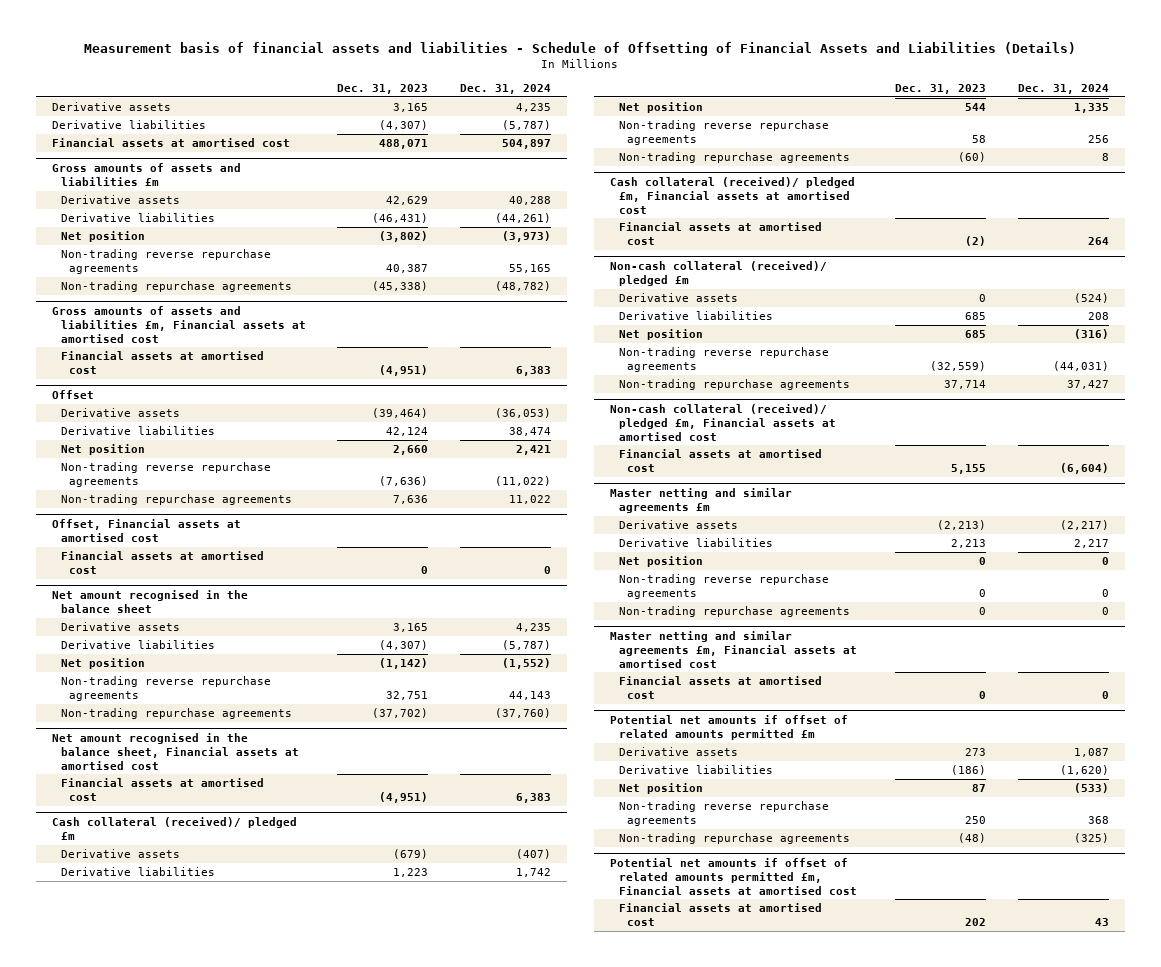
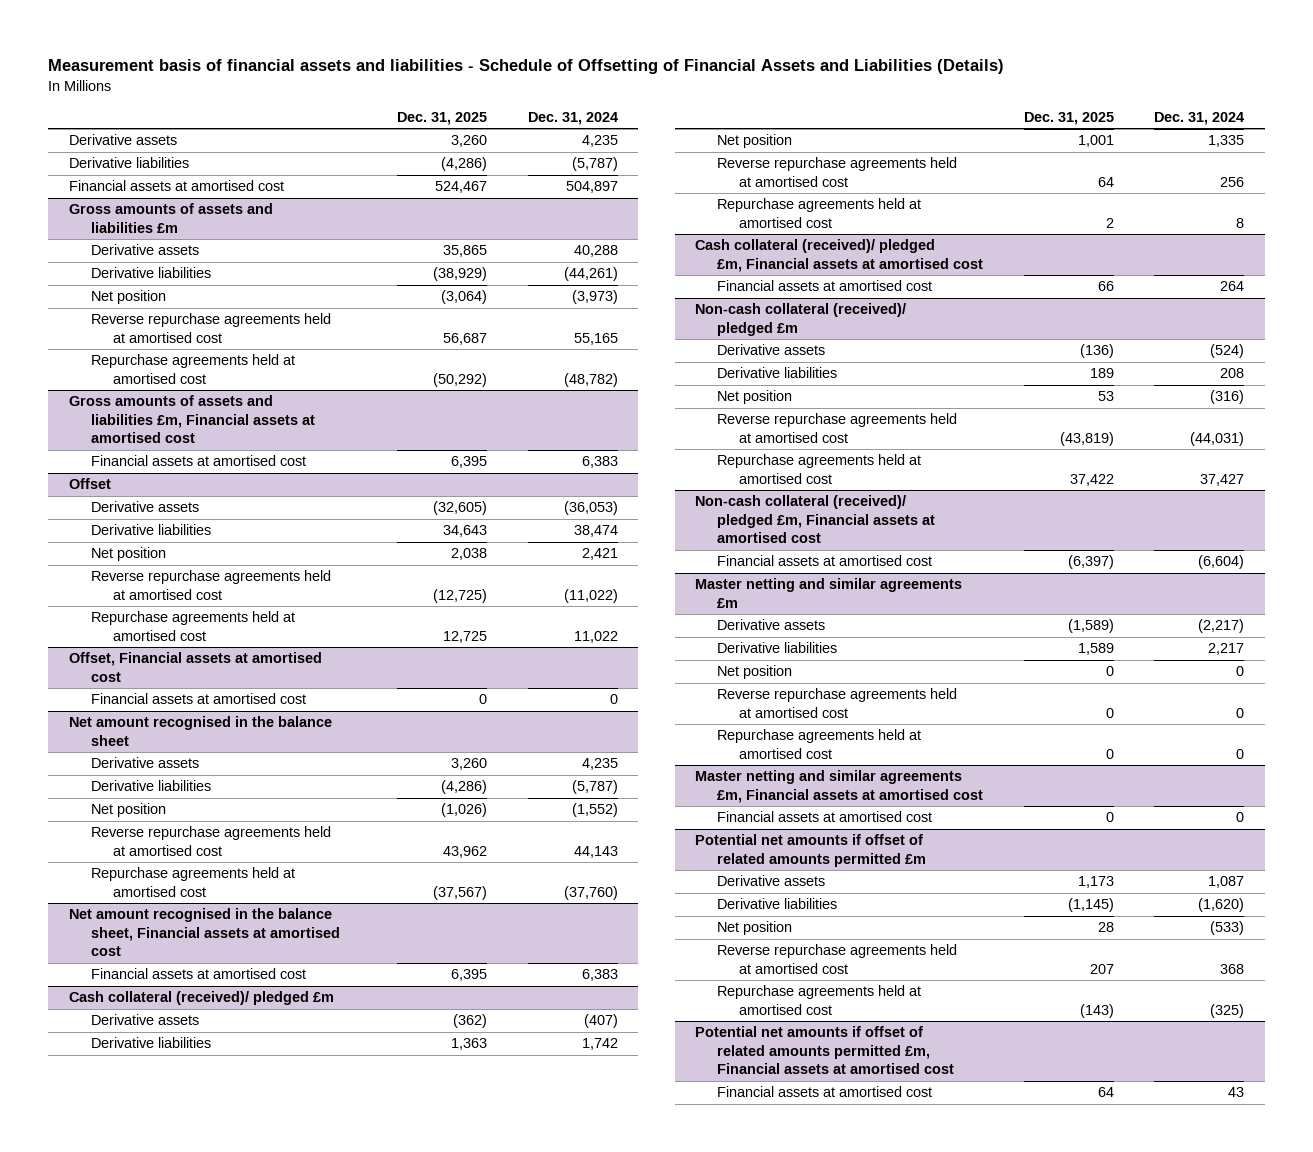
- | Dec. 31, 2023 | Dec. 31, 2024
+ | Dec. 31, 2025 | Dec. 31, 2024
@ Gross amounts of assets and liabilities £m
- Non-trading reverse repurchase agreements | 40,387 | 55,165
- Non-trading repurchase agreements | (45,338) | (48,782)
+ Reverse repurchase agreements held at amortised cost | 56,687 | 55,165
+ Repurchase agreements held at amortised cost | (50,292) | (48,782)
@ Offset
- Non-trading reverse repurchase agreements | (7,636) | (11,022)
- Non-trading repurchase agreements | 7,636 | 11,022
+ Reverse repurchase agreements held at amortised cost | (12,725) | (11,022)
+ Repurchase agreements held at amortised cost | 12,725 | 11,022
@ Net amount recognised in the balance sheet
- Non-trading reverse repurchase agreements | 32,751 | 44,143
- Non-trading repurchase agreements | (37,702) | (37,760)
+ Reverse repurchase agreements held at amortised cost | 43,962 | 44,143
+ Repurchase agreements held at amortised cost | (37,567) | (37,760)
@ Cash collateral (received)/ pledged £m
- Non-trading reverse repurchase agreements | 58 | 256
- Non-trading repurchase agreements | (60) | 8
+ Reverse repurchase agreements held at amortised cost | 64 | 256
+ Repurchase agreements held at amortised cost | 2 | 8
@ Non-cash collateral (received)/ pledged £m
- Non-trading reverse repurchase agreements | (32,559) | (44,031)
- Non-trading repurchase agreements | 37,714 | 37,427
+ Reverse repurchase agreements held at amortised cost | (43,819) | (44,031)
+ Repurchase agreements held at amortised cost | 37,422 | 37,427
@ Master netting and similar agreements £m
- Non-trading reverse repurchase agreements | 0 | 0
- Non-trading repurchase agreements | 0 | 0
+ Reverse repurchase agreements held at amortised cost | 0 | 0
+ Repurchase agreements held at amortised cost | 0 | 0
@ Potential net amounts if offset of related amounts permitted £m
- Non-trading reverse repurchase agreements | 250 | 368
- Non-trading repurchase agreements | (48) | (325)
+ Reverse repurchase agreements held at amortised cost | 207 | 368
+ Repurchase agreements held at amortised cost | (143) | (325)

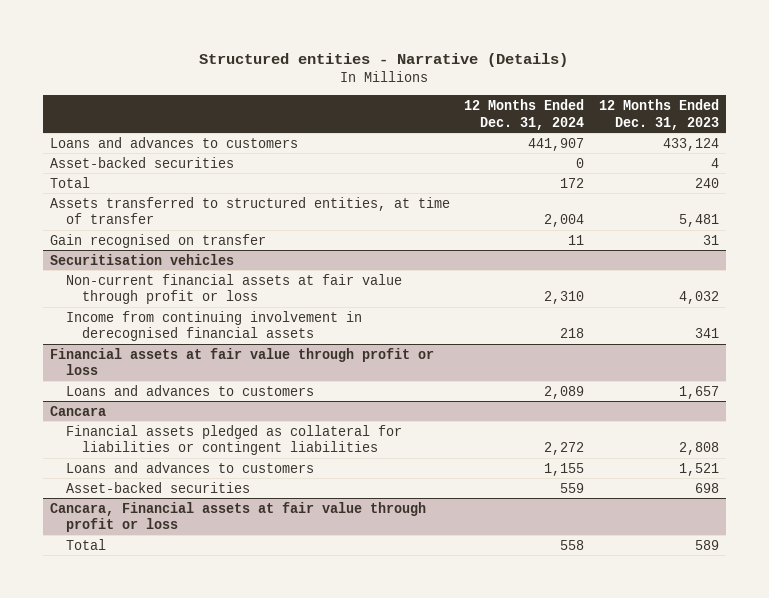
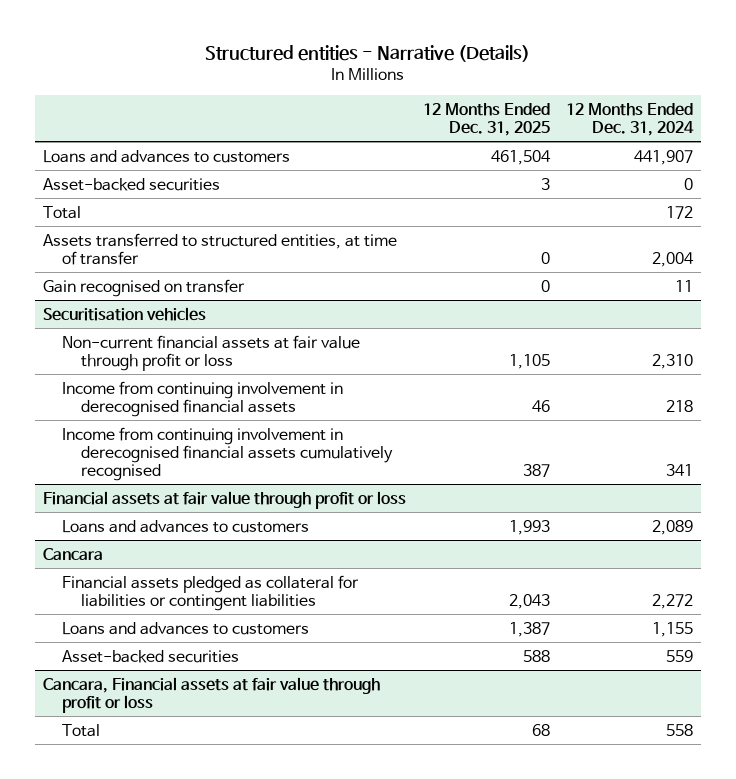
- | 12 Months Ended Dec. 31, 2024 | 12 Months Ended Dec. 31, 2023
+ | 12 Months Ended Dec. 31, 2025 | 12 Months Ended Dec. 31, 2024
@ Securitisation vehicles
+ Income from continuing involvement in derecognised financial assets cumulatively recognised | 387 | 341

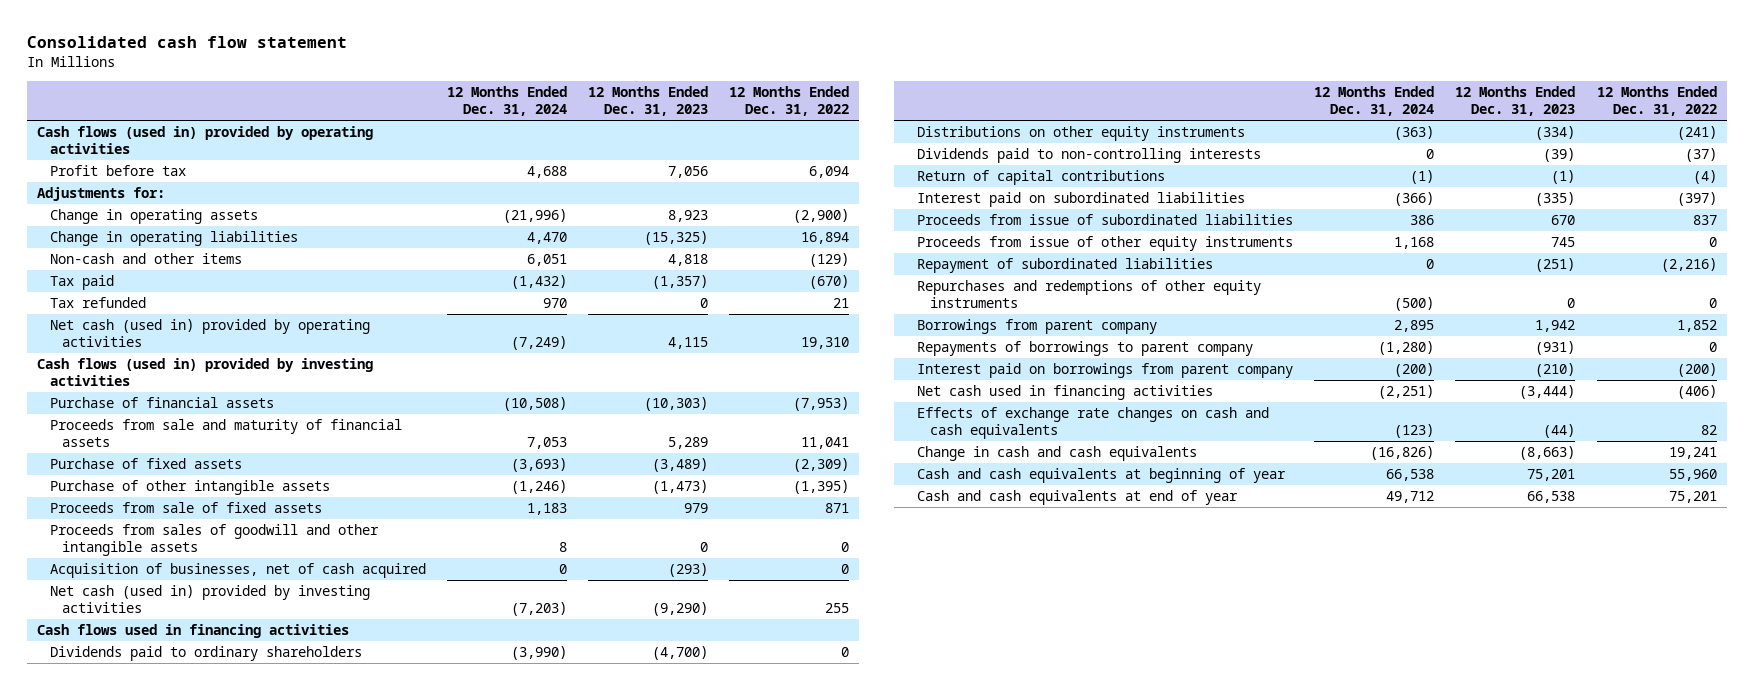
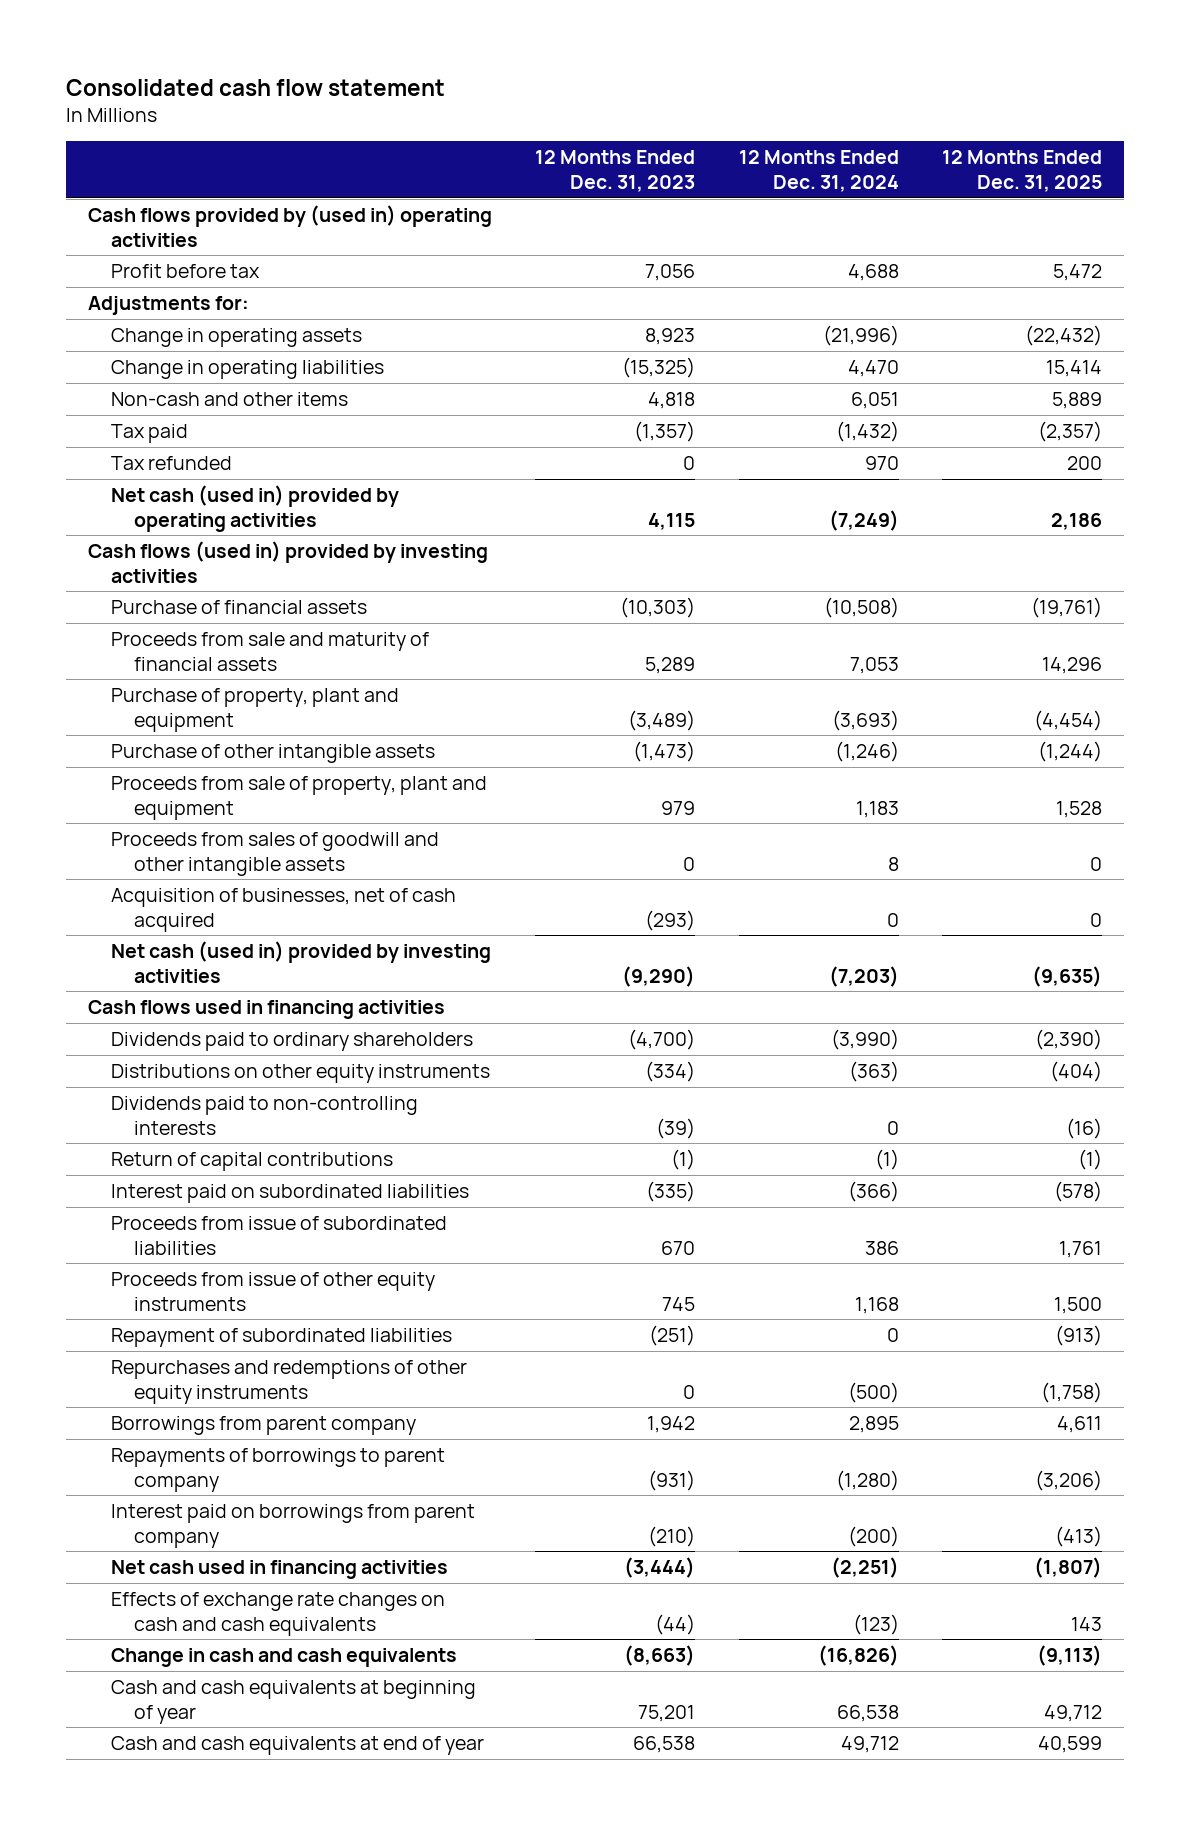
- | 12 Months Ended Dec. 31, 2024 | 12 Months Ended Dec. 31, 2023 | 12 Months Ended Dec. 31, 2022
+ | 12 Months Ended Dec. 31, 2023 | 12 Months Ended Dec. 31, 2024 | 12 Months Ended Dec. 31, 2025
- Cash flows (used in) provided by operating activities
+ Cash flows provided by (used in) operating activities
- Purchase of fixed assets | (3,693) | (3,489) | (2,309)
+ Purchase of property, plant and equipment | (3,489) | (3,693) | (4,454)
- Proceeds from sale of fixed assets | 1,183 | 979 | 871
+ Proceeds from sale of property, plant and equipment | 979 | 1,183 | 1,528

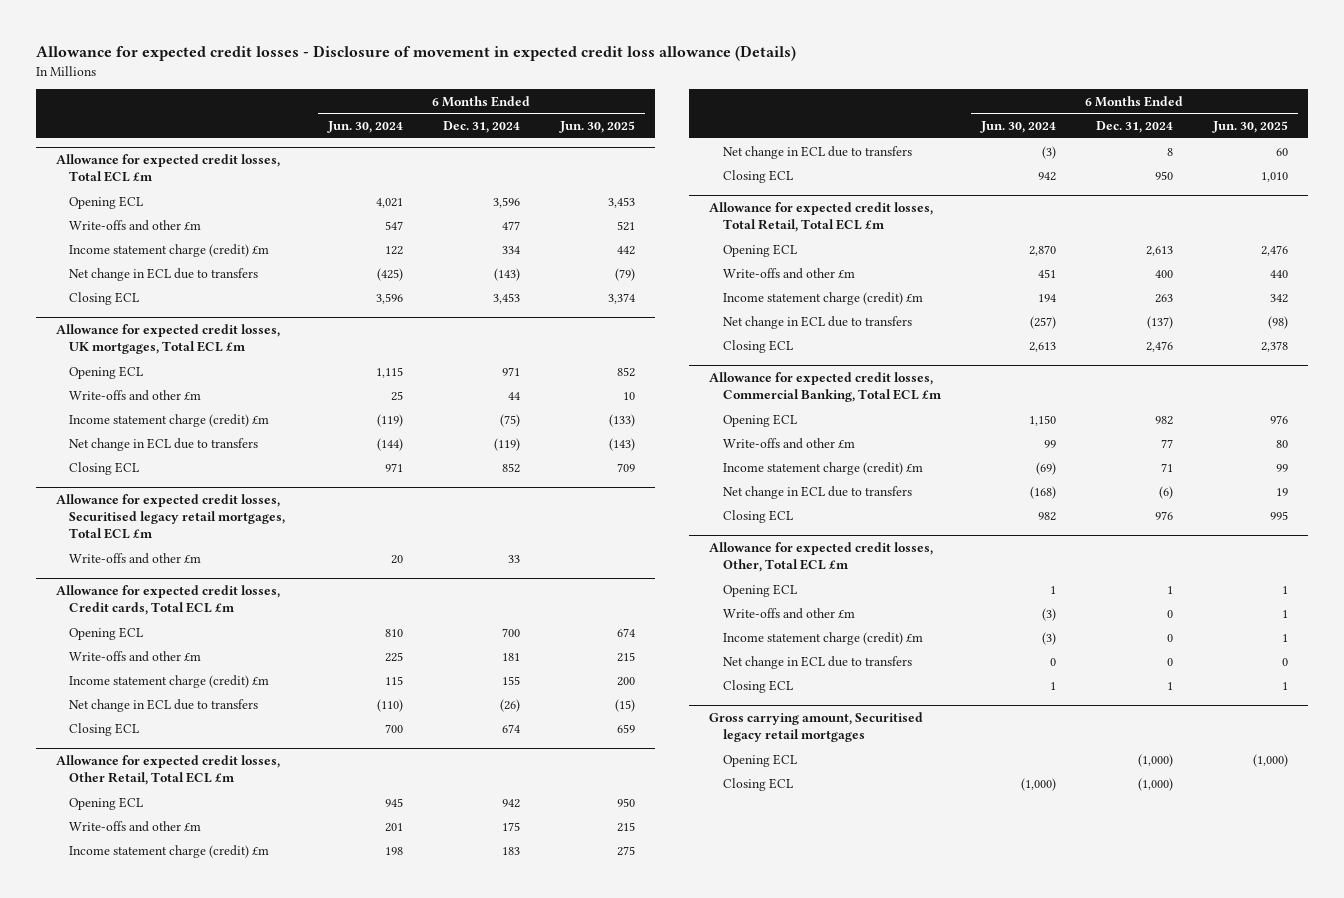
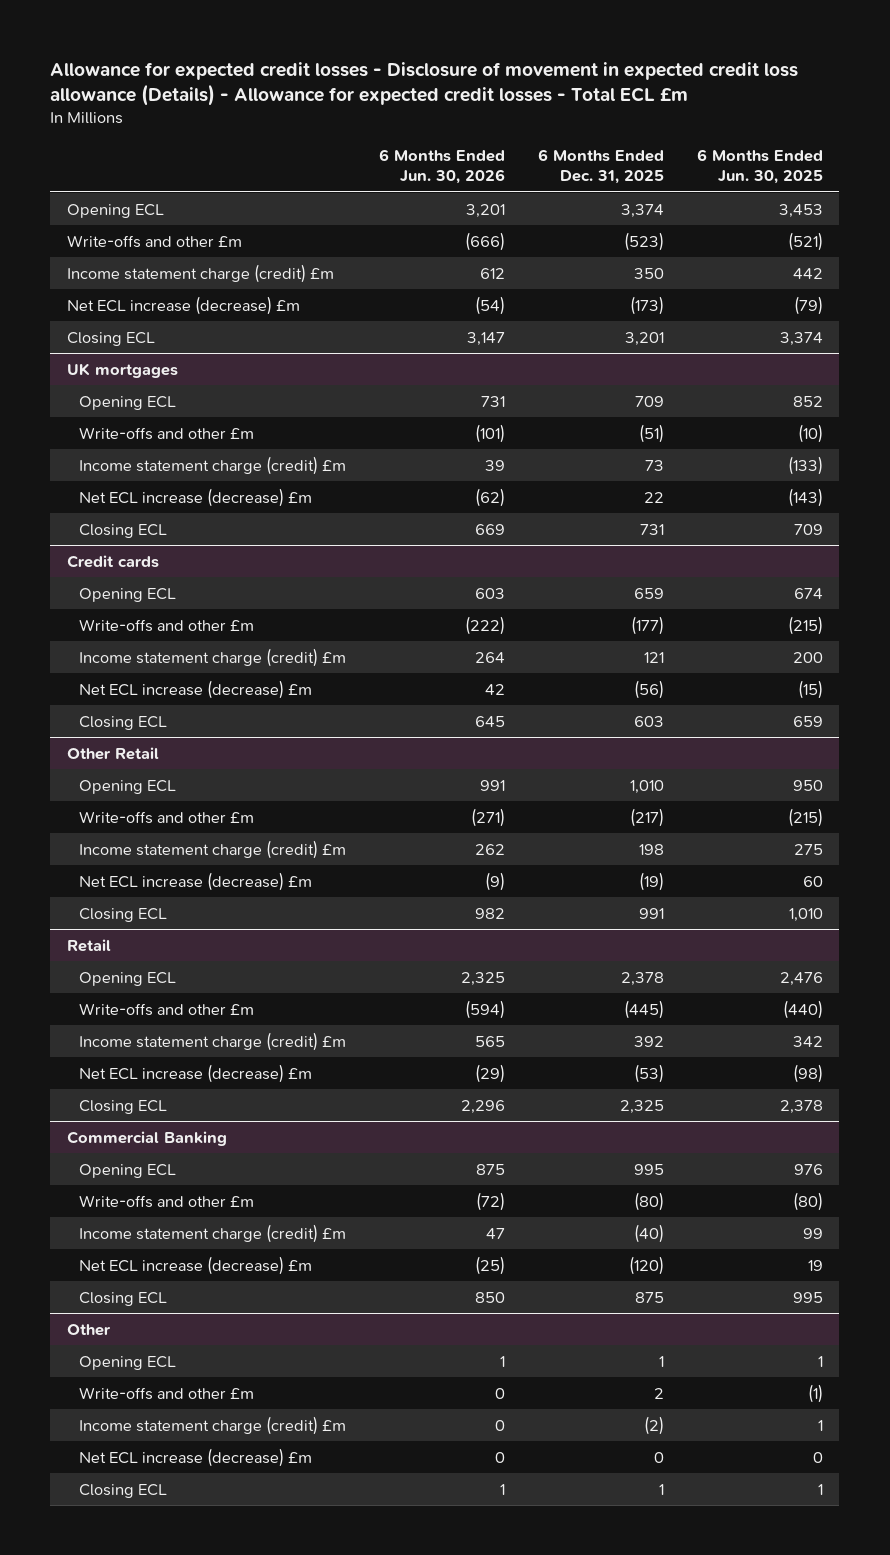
- Allowance for expected credit losses - Disclosure of movement in expected credit loss allowance (Details)
+ Allowance for expected credit losses - Disclosure of movement in expected credit loss allowance (Details) - Allowance for expected credit losses - Total ECL £m
- | 6 Months Ended Jun. 30, 2024 | 6 Months Ended Dec. 31, 2024 | 6 Months Ended Jun. 30, 2025
+ | 6 Months Ended Jun. 30, 2026 | 6 Months Ended Dec. 31, 2025 | 6 Months Ended Jun. 30, 2025
- Allowance for expected credit losses, Total ECL £m
- Write-offs and other £m | 547 | 477 | 521
+ Write-offs and other £m | (666) | (523) | (521)
- Net change in ECL due to transfers | (425) | (143) | (79)
+ Net ECL increase (decrease) £m | (54) | (173) | (79)
- Allowance for expected credit losses, UK mortgages, Total ECL £m
+ UK mortgages
- Write-offs and other £m | 25 | 44 | 10
+ Write-offs and other £m | (101) | (51) | (10)
- Net change in ECL due to transfers | (144) | (119) | (143)
+ Net ECL increase (decrease) £m | (62) | 22 | (143)
- Allowance for expected credit losses, Securitised legacy retail mortgages, Total ECL £m
- Write-offs and other £m | 20 | 33 |
- Allowance for expected credit losses, Credit cards, Total ECL £m
+ Credit cards
- Write-offs and other £m | 225 | 181 | 215
+ Write-offs and other £m | (222) | (177) | (215)
- Net change in ECL due to transfers | (110) | (26) | (15)
+ Net ECL increase (decrease) £m | 42 | (56) | (15)
- Allowance for expected credit losses, Other Retail, Total ECL £m
+ Other Retail
- Write-offs and other £m | 201 | 175 | 215
+ Write-offs and other £m | (271) | (217) | (215)
- Net change in ECL due to transfers | (3) | 8 | 60
+ Net ECL increase (decrease) £m | (9) | (19) | 60
- Allowance for expected credit losses, Total Retail, Total ECL £m
+ Retail
- Write-offs and other £m | 451 | 400 | 440
+ Write-offs and other £m | (594) | (445) | (440)
- Net change in ECL due to transfers | (257) | (137) | (98)
+ Net ECL increase (decrease) £m | (29) | (53) | (98)
- Allowance for expected credit losses, Commercial Banking, Total ECL £m
+ Commercial Banking
- Write-offs and other £m | 99 | 77 | 80
+ Write-offs and other £m | (72) | (80) | (80)
- Net change in ECL due to transfers | (168) | (6) | 19
+ Net ECL increase (decrease) £m | (25) | (120) | 19
- Allowance for expected credit losses, Other, Total ECL £m
+ Other
- Write-offs and other £m | (3) | 0 | 1
+ Write-offs and other £m | 0 | 2 | (1)
- Net change in ECL due to transfers | 0 | 0 | 0
+ Net ECL increase (decrease) £m | 0 | 0 | 0
- Gross carrying amount, Securitised legacy retail mortgages
- Opening ECL | | (1,000) | (1,000)
- Closing ECL | (1,000) | (1,000) |

